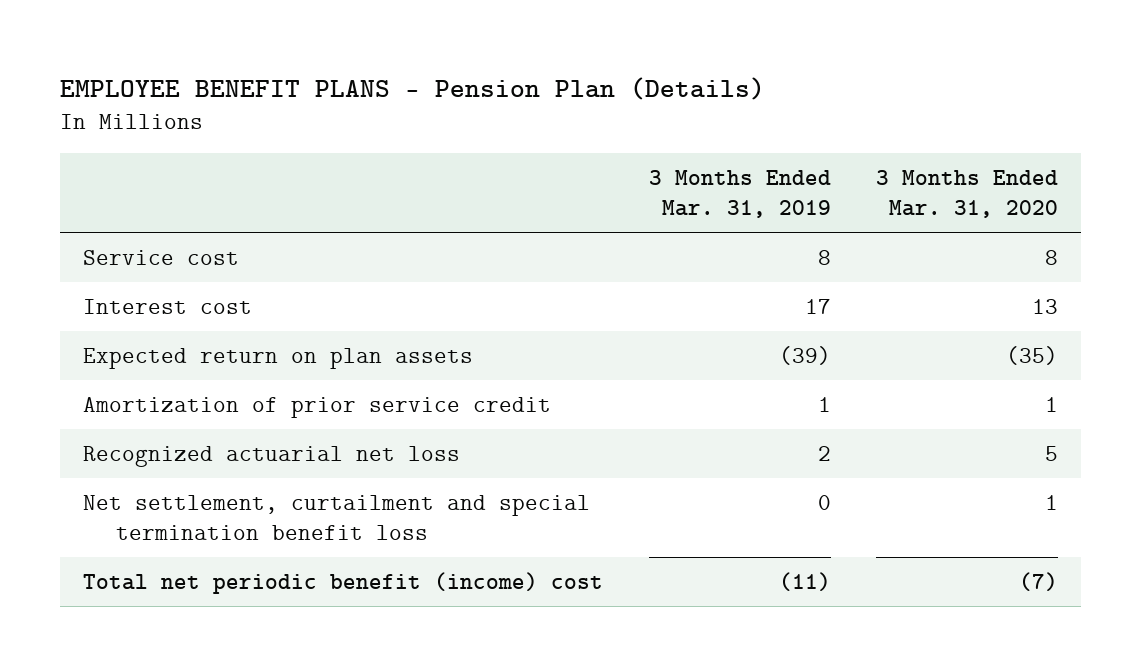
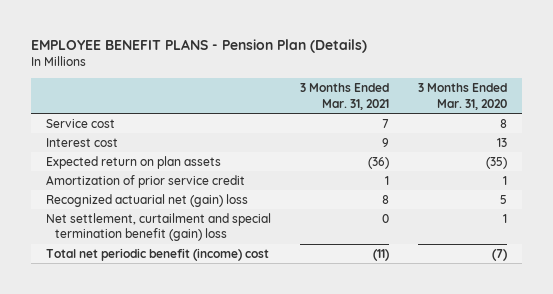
- | 3 Months Ended Mar. 31, 2019 | 3 Months Ended Mar. 31, 2020
+ | 3 Months Ended Mar. 31, 2021 | 3 Months Ended Mar. 31, 2020
- Recognized actuarial net loss | 2 | 5
- Net settlement, curtailment and special termination benefit loss | 0 | 1
+ Recognized actuarial net (gain) loss | 8 | 5
+ Net settlement, curtailment and special termination benefit (gain) loss | 0 | 1

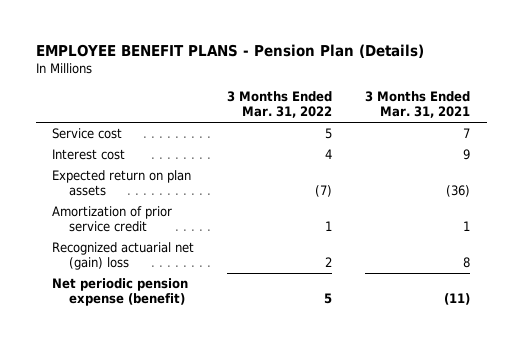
- | 3 Months Ended Mar. 31, 2021 | 3 Months Ended Mar. 31, 2020
+ | 3 Months Ended Mar. 31, 2022 | 3 Months Ended Mar. 31, 2021
- Net settlement, curtailment and special termination benefit (gain) loss | 0 | 1
- Total net periodic benefit (income) cost | (11) | (7)
+ Net periodic pension expense (benefit) | 5 | (11)

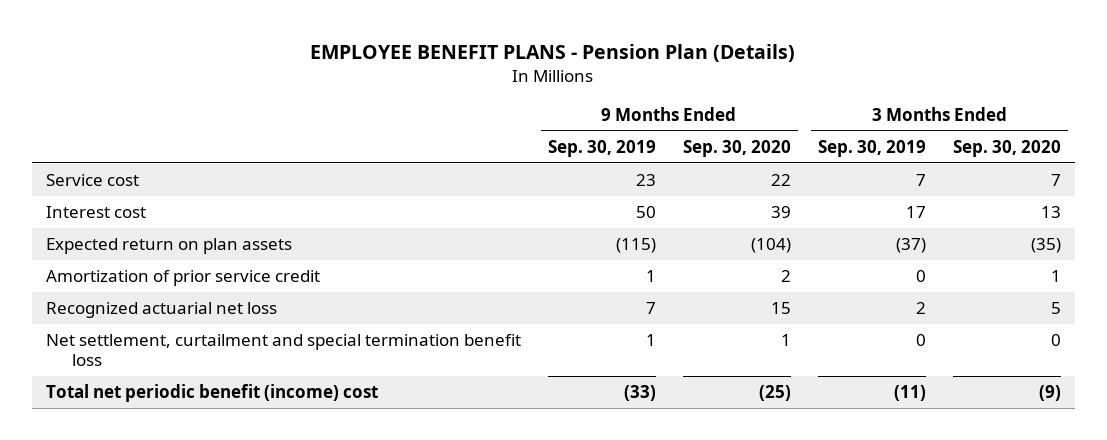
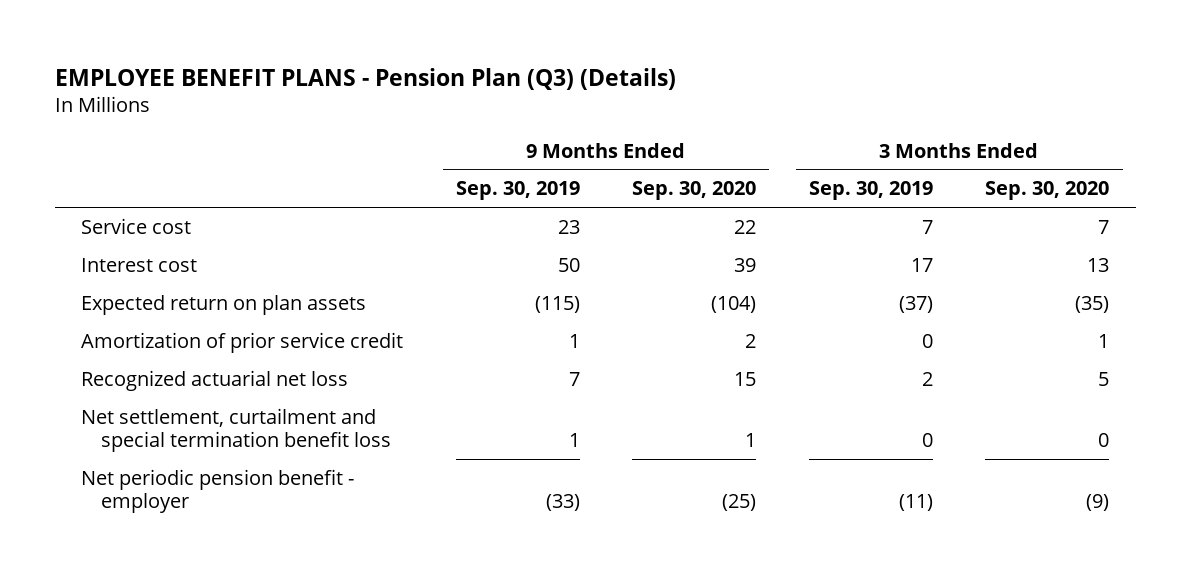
- EMPLOYEE BENEFIT PLANS - Pension Plan (Details)
+ EMPLOYEE BENEFIT PLANS - Pension Plan (Q3) (Details)
- Total net periodic benefit (income) cost | (33) | (25) | (11) | (9)
+ Net periodic pension benefit - employer | (33) | (25) | (11) | (9)

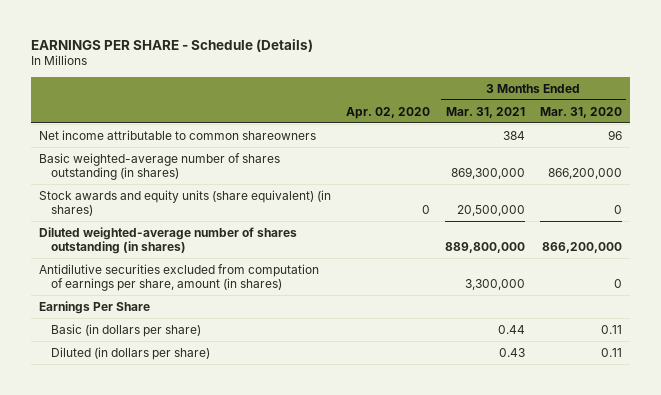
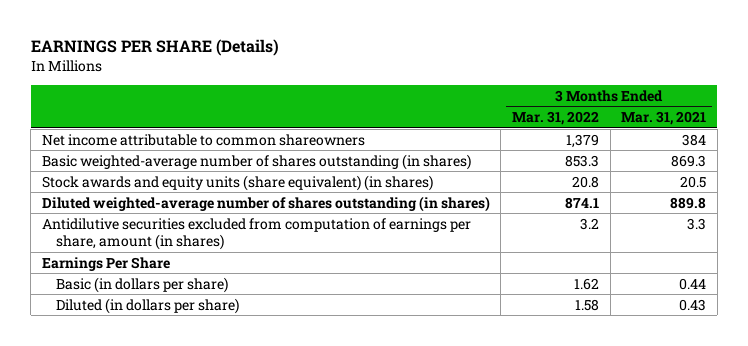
- EARNINGS PER SHARE - Schedule (Details)
+ EARNINGS PER SHARE (Details)
- | Apr. 02, 2020 | 3 Months Ended Mar. 31, 2021 | 3 Months Ended Mar. 31, 2020
+ | 3 Months Ended Mar. 31, 2022 | 3 Months Ended Mar. 31, 2021
- Basic weighted-average number of shares outstanding (in shares) | | 869,300,000 | 866,200,000
- Stock awards and equity units (share equivalent) (in shares) | 0 | 20,500,000 | 0
- Diluted weighted-average number of shares outstanding (in shares) | | 889,800,000 | 866,200,000
- Antidilutive securities excluded from computation of earnings per share, amount (in shares) | | 3,300,000 | 0
+ Basic weighted-average number of shares outstanding (in shares) | 853.3 | 869.3
+ Stock awards and equity units (share equivalent) (in shares) | 20.8 | 20.5
+ Diluted weighted-average number of shares outstanding (in shares) | 874.1 | 889.8
+ Antidilutive securities excluded from computation of earnings per share, amount (in shares) | 3.2 | 3.3

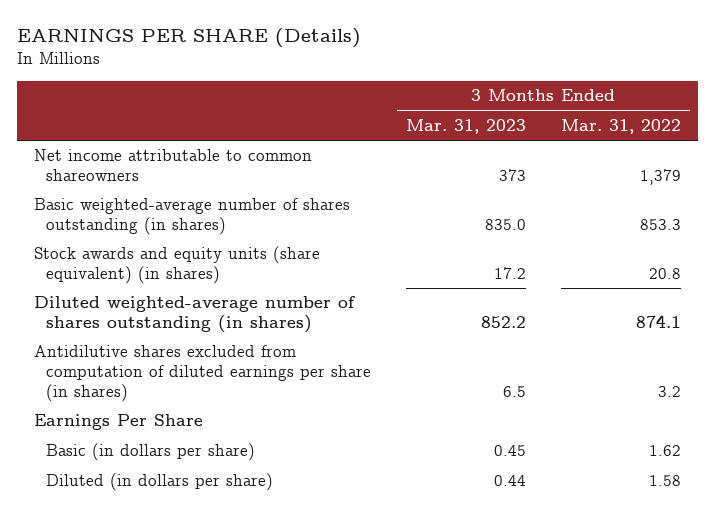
- | 3 Months Ended Mar. 31, 2022 | 3 Months Ended Mar. 31, 2021
+ | 3 Months Ended Mar. 31, 2023 | 3 Months Ended Mar. 31, 2022
- Antidilutive securities excluded from computation of earnings per share, amount (in shares) | 3.2 | 3.3
+ Antidilutive shares excluded from computation of diluted earnings per share (in shares) | 6.5 | 3.2

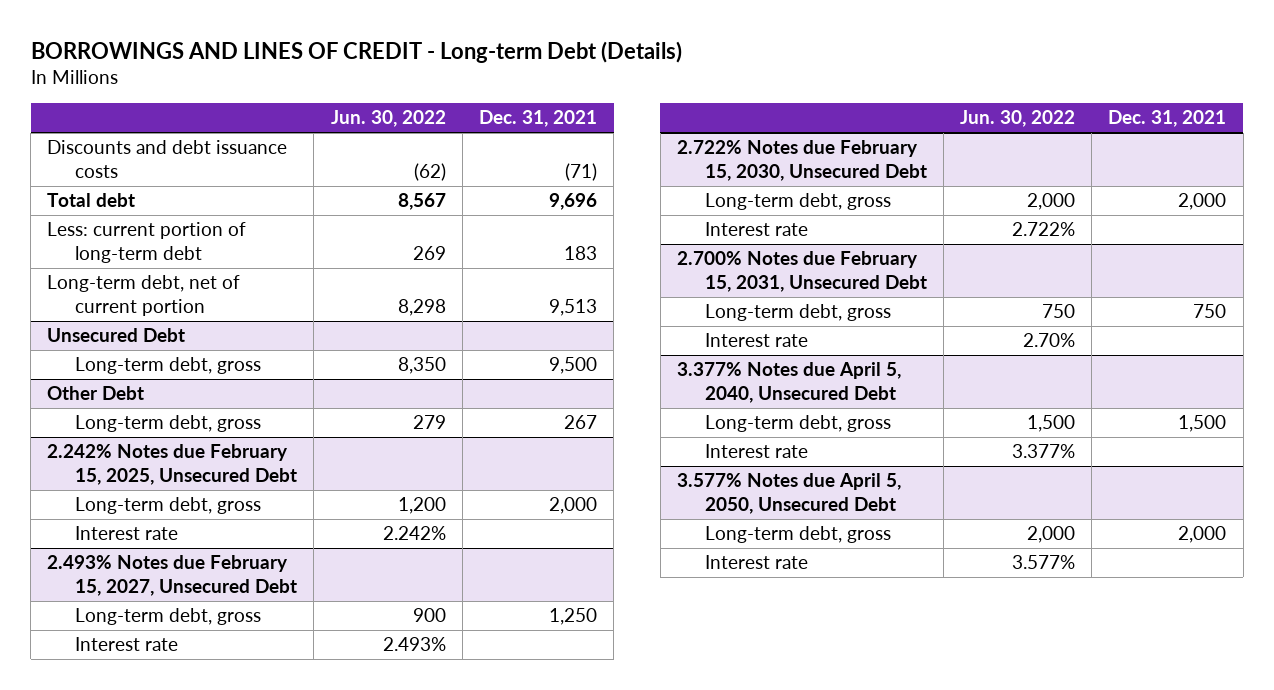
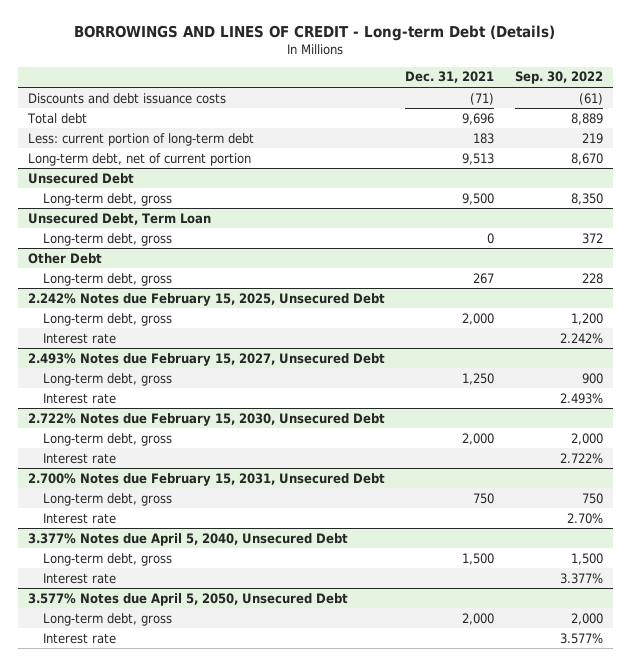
- | Jun. 30, 2022 | Dec. 31, 2021
+ | Dec. 31, 2021 | Sep. 30, 2022
+ Unsecured Debt, Term Loan
+ Long-term debt, gross | 0 | 372

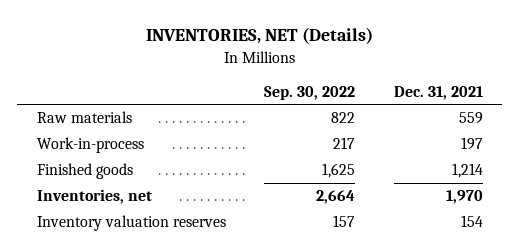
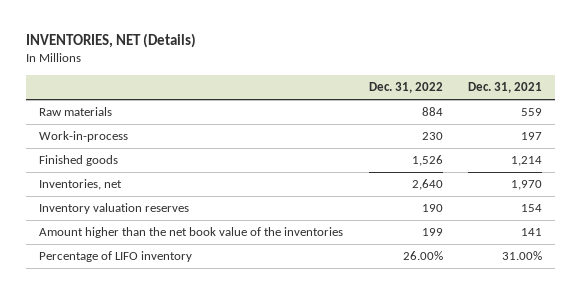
- | Sep. 30, 2022 | Dec. 31, 2021
+ | Dec. 31, 2022 | Dec. 31, 2021
+ Amount higher than the net book value of the inventories | 199 | 141
+ Percentage of LIFO inventory | 26.00% | 31.00%

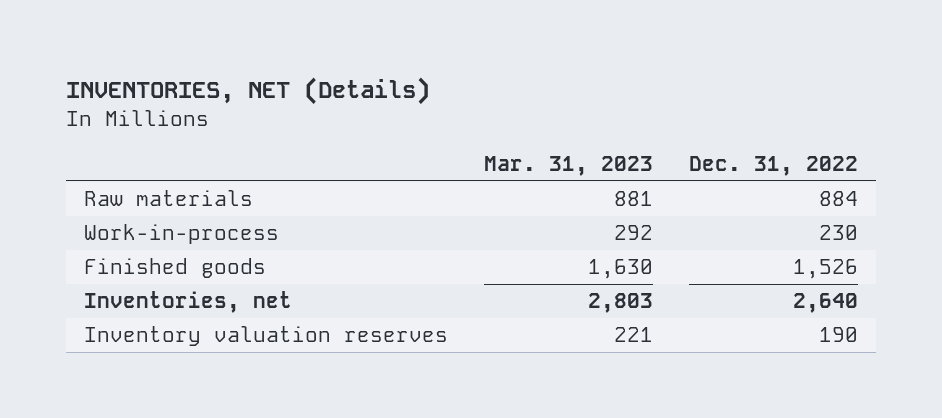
- | Dec. 31, 2022 | Dec. 31, 2021
+ | Mar. 31, 2023 | Dec. 31, 2022
- Amount higher than the net book value of the inventories | 199 | 141
- Percentage of LIFO inventory | 26.00% | 31.00%

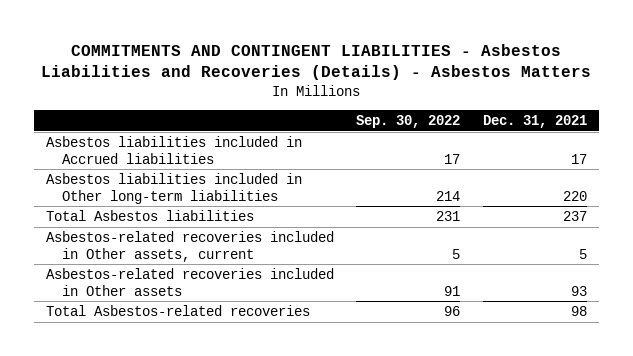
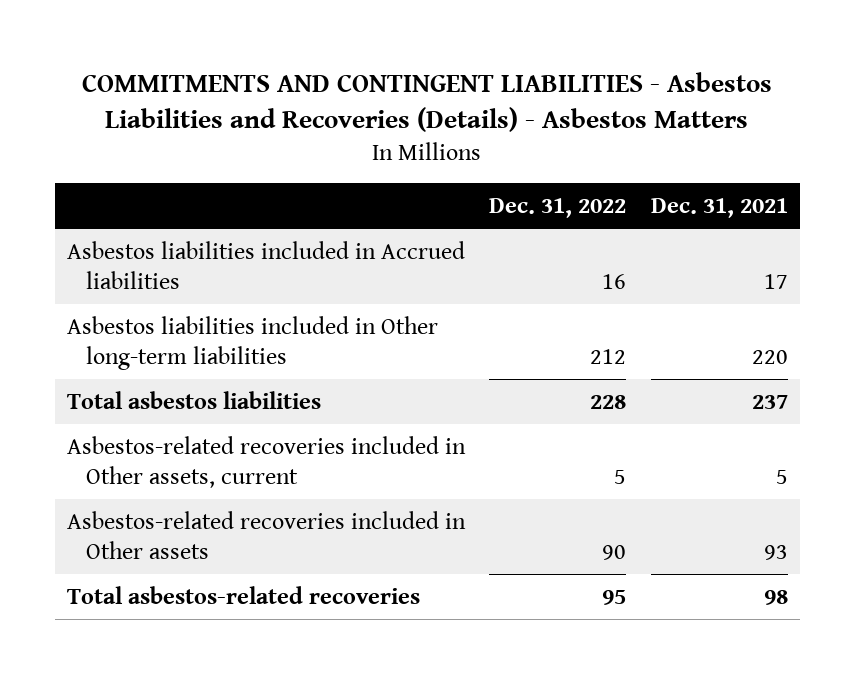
- | Sep. 30, 2022 | Dec. 31, 2021
+ | Dec. 31, 2022 | Dec. 31, 2021
- Total Asbestos liabilities | 231 | 237
+ Total asbestos liabilities | 228 | 237
- Total Asbestos-related recoveries | 96 | 98
+ Total asbestos-related recoveries | 95 | 98

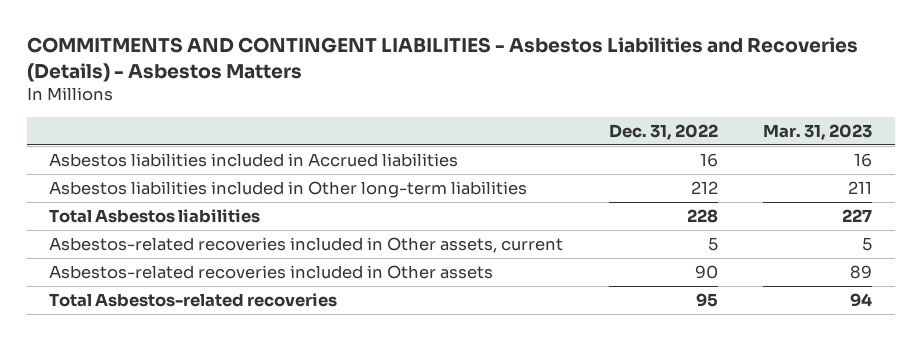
- | Dec. 31, 2022 | Dec. 31, 2021
+ | Dec. 31, 2022 | Mar. 31, 2023
- Total asbestos liabilities | 228 | 237
+ Total Asbestos liabilities | 228 | 227
- Total asbestos-related recoveries | 95 | 98
+ Total Asbestos-related recoveries | 95 | 94

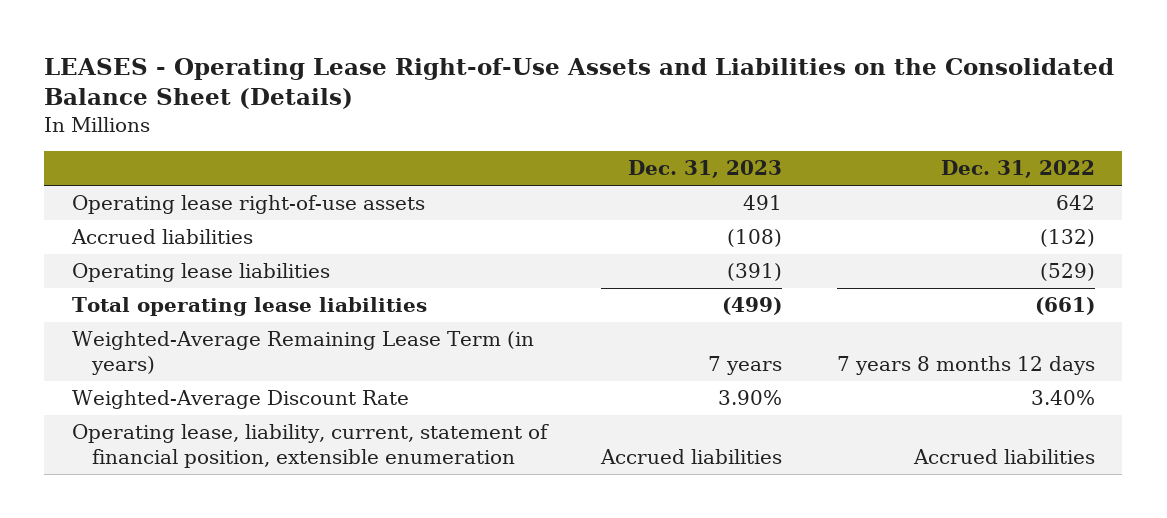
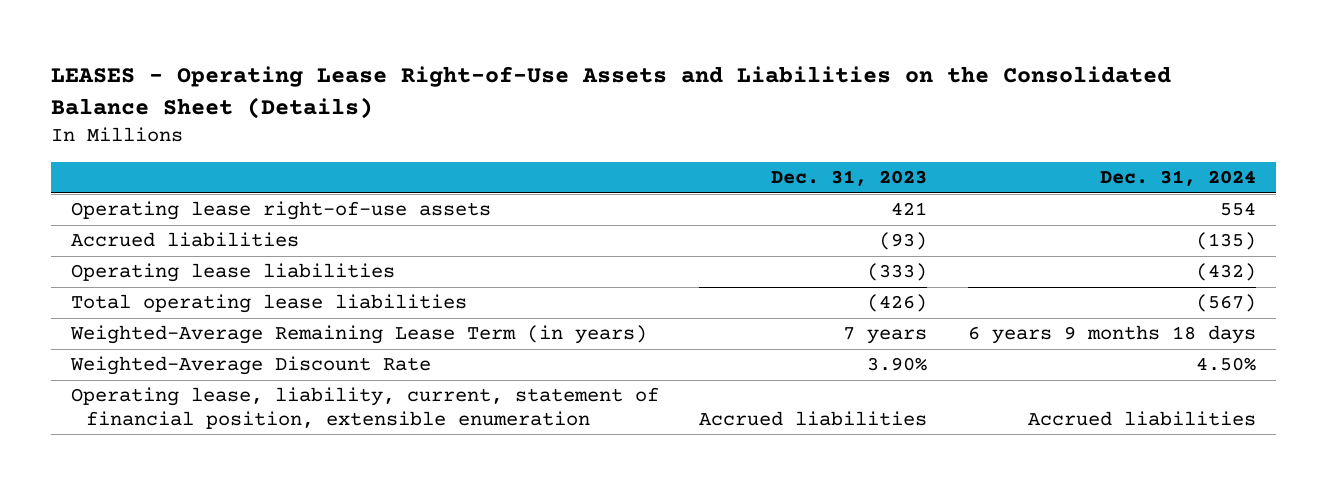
- | Dec. 31, 2023 | Dec. 31, 2022
+ | Dec. 31, 2023 | Dec. 31, 2024
- Operating lease right-of-use assets | 491 | 642
- Accrued liabilities | (108) | (132)
- Operating lease liabilities | (391) | (529)
- Total operating lease liabilities | (499) | (661)
+ Operating lease right-of-use assets | 421 | 554
+ Accrued liabilities | (93) | (135)
+ Operating lease liabilities | (333) | (432)
+ Total operating lease liabilities | (426) | (567)

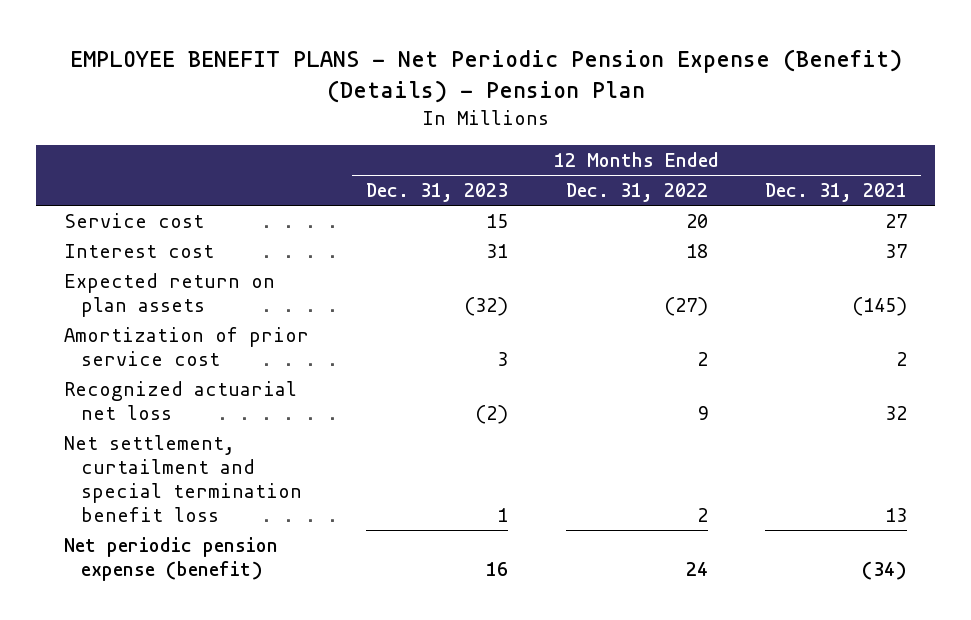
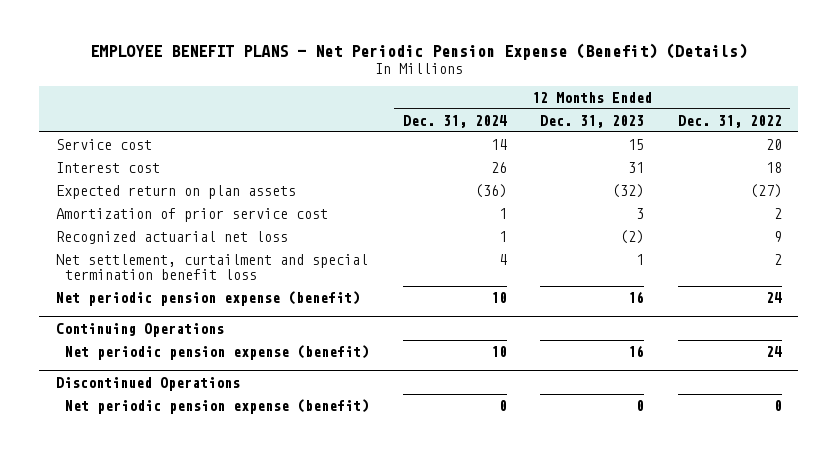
- EMPLOYEE BENEFIT PLANS - Net Periodic Pension Expense (Benefit) (Details) - Pension Plan
+ EMPLOYEE BENEFIT PLANS - Net Periodic Pension Expense (Benefit) (Details)
- | 12 Months Ended Dec. 31, 2023 | 12 Months Ended Dec. 31, 2022 | 12 Months Ended Dec. 31, 2021
+ | 12 Months Ended Dec. 31, 2024 | 12 Months Ended Dec. 31, 2023 | 12 Months Ended Dec. 31, 2022
+ Continuing Operations
+ Net periodic pension expense (benefit) | 10 | 16 | 24
+ Discontinued Operations
+ Net periodic pension expense (benefit) | 0 | 0 | 0

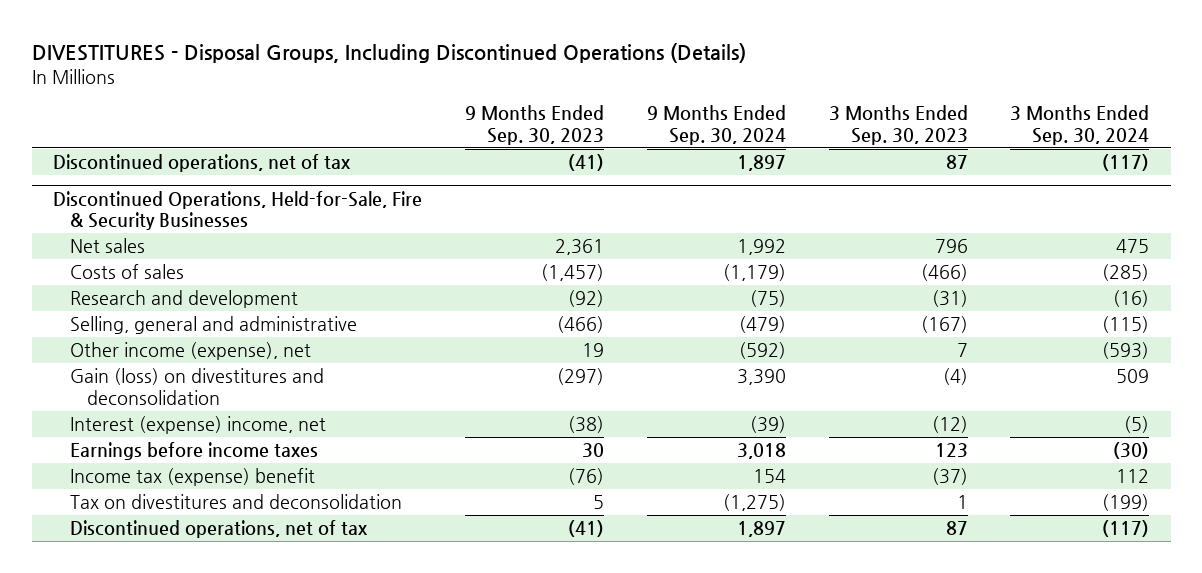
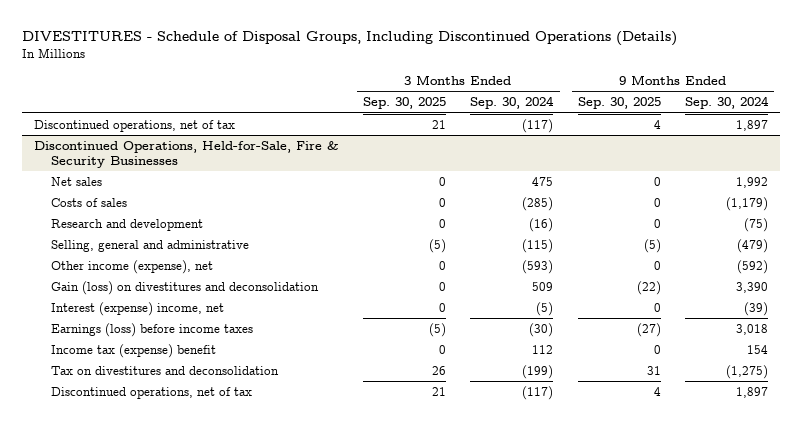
- DIVESTITURES - Disposal Groups, Including Discontinued Operations (Details)
+ DIVESTITURES - Schedule of Disposal Groups, Including Discontinued Operations (Details)
- | 9 Months Ended Sep. 30, 2023 | 9 Months Ended Sep. 30, 2024 | 3 Months Ended Sep. 30, 2023 | 3 Months Ended Sep. 30, 2024
+ | 3 Months Ended Sep. 30, 2025 | 3 Months Ended Sep. 30, 2024 | 9 Months Ended Sep. 30, 2025 | 9 Months Ended Sep. 30, 2024
@ Discontinued Operations, Held-for-Sale, Fire & Security Businesses
- Earnings before income taxes | 30 | 3,018 | 123 | (30)
+ Earnings (loss) before income taxes | (5) | (30) | (27) | 3,018

